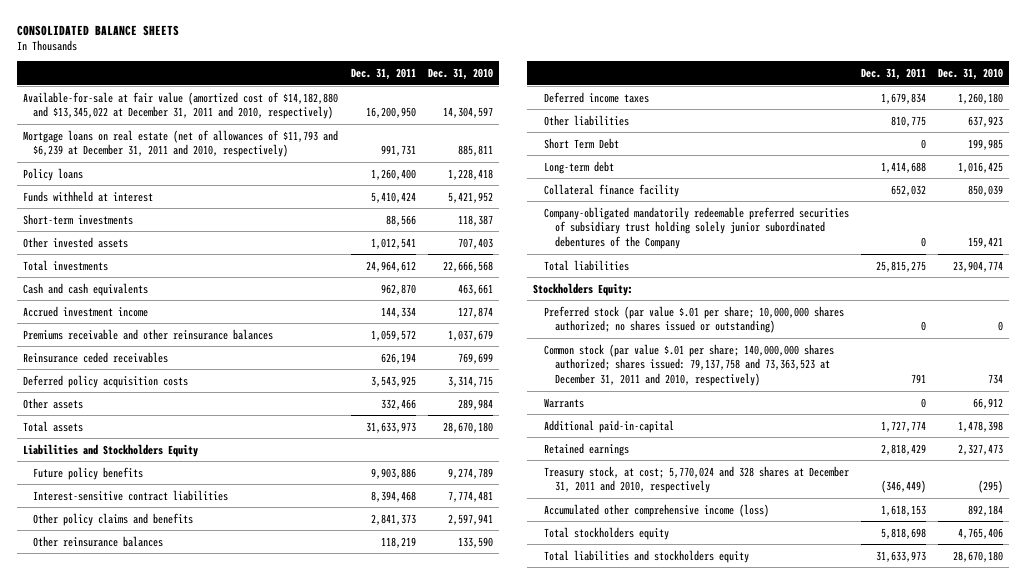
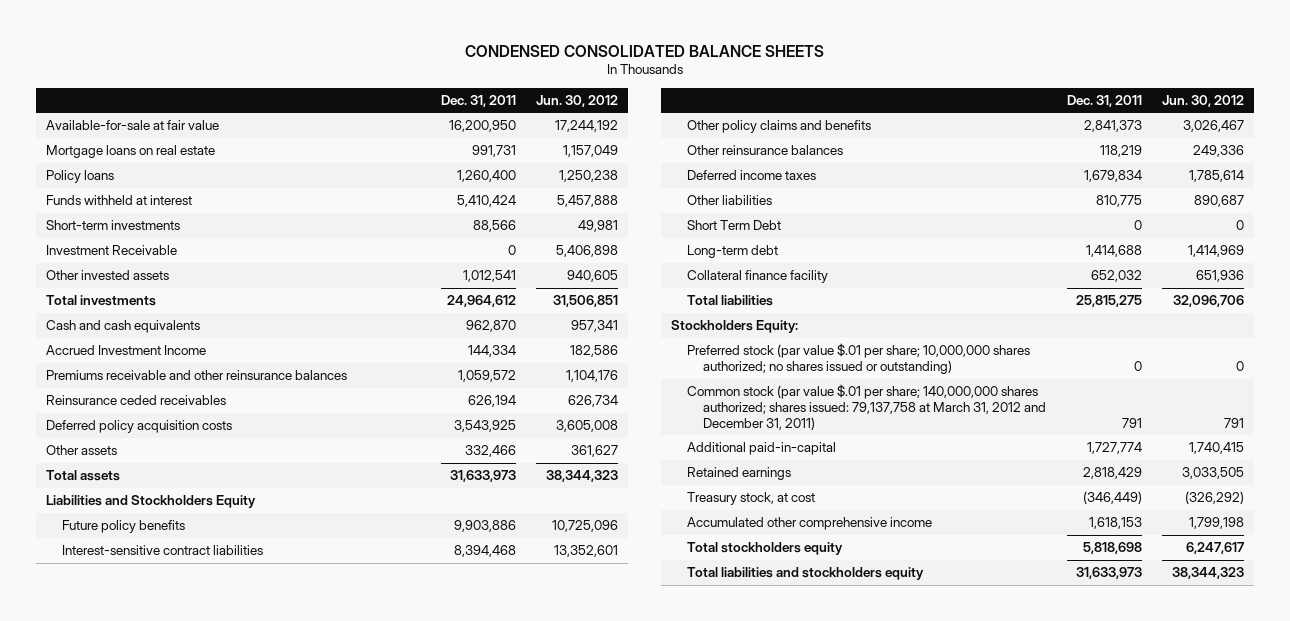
- CONSOLIDATED BALANCE SHEETS
+ CONDENSED CONSOLIDATED BALANCE SHEETS
- | Dec. 31, 2011 | Dec. 31, 2010
+ | Dec. 31, 2011 | Jun. 30, 2012
- Available-for-sale at fair value (amortized cost of $14,182,880 and $13,345,022 at December 31, 2011 and 2010, respectively) | 16,200,950 | 14,304,597
- Mortgage loans on real estate (net of allowances of $11,793 and $6,239 at December 31, 2011 and 2010, respectively) | 991,731 | 885,811
+ Available-for-sale at fair value | 16,200,950 | 17,244,192
+ Mortgage loans on real estate | 991,731 | 1,157,049
+ Investment Receivable | 0 | 5,406,898
- Accrued investment income | 144,334 | 127,874
+ Accrued Investment Income | 144,334 | 182,586
- Company-obligated mandatorily redeemable preferred securities of subsidiary trust holding solely junior subordinated debentures of the Company | 0 | 159,421
- Common stock (par value $.01 per share; 140,000,000 shares authorized; shares issued: 79,137,758 and 73,363,523 at December 31, 2011 and 2010, respectively) | 791 | 734
- Warrants | 0 | 66,912
+ Common stock (par value $.01 per share; 140,000,000 shares authorized; shares issued: 79,137,758 at March 31, 2012 and December 31, 2011) | 791 | 791
- Treasury stock, at cost; 5,770,024 and 328 shares at December 31, 2011 and 2010, respectively | (346,449) | (295)
- Accumulated other comprehensive income (loss) | 1,618,153 | 892,184
+ Treasury stock, at cost | (346,449) | (326,292)
+ Accumulated other comprehensive income | 1,618,153 | 1,799,198

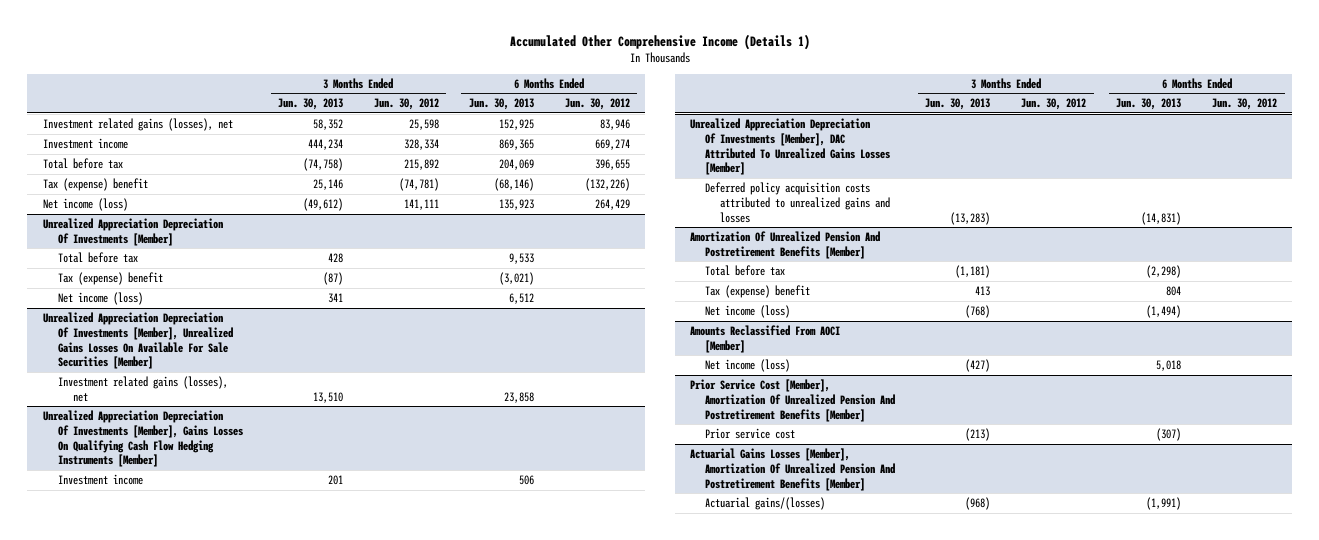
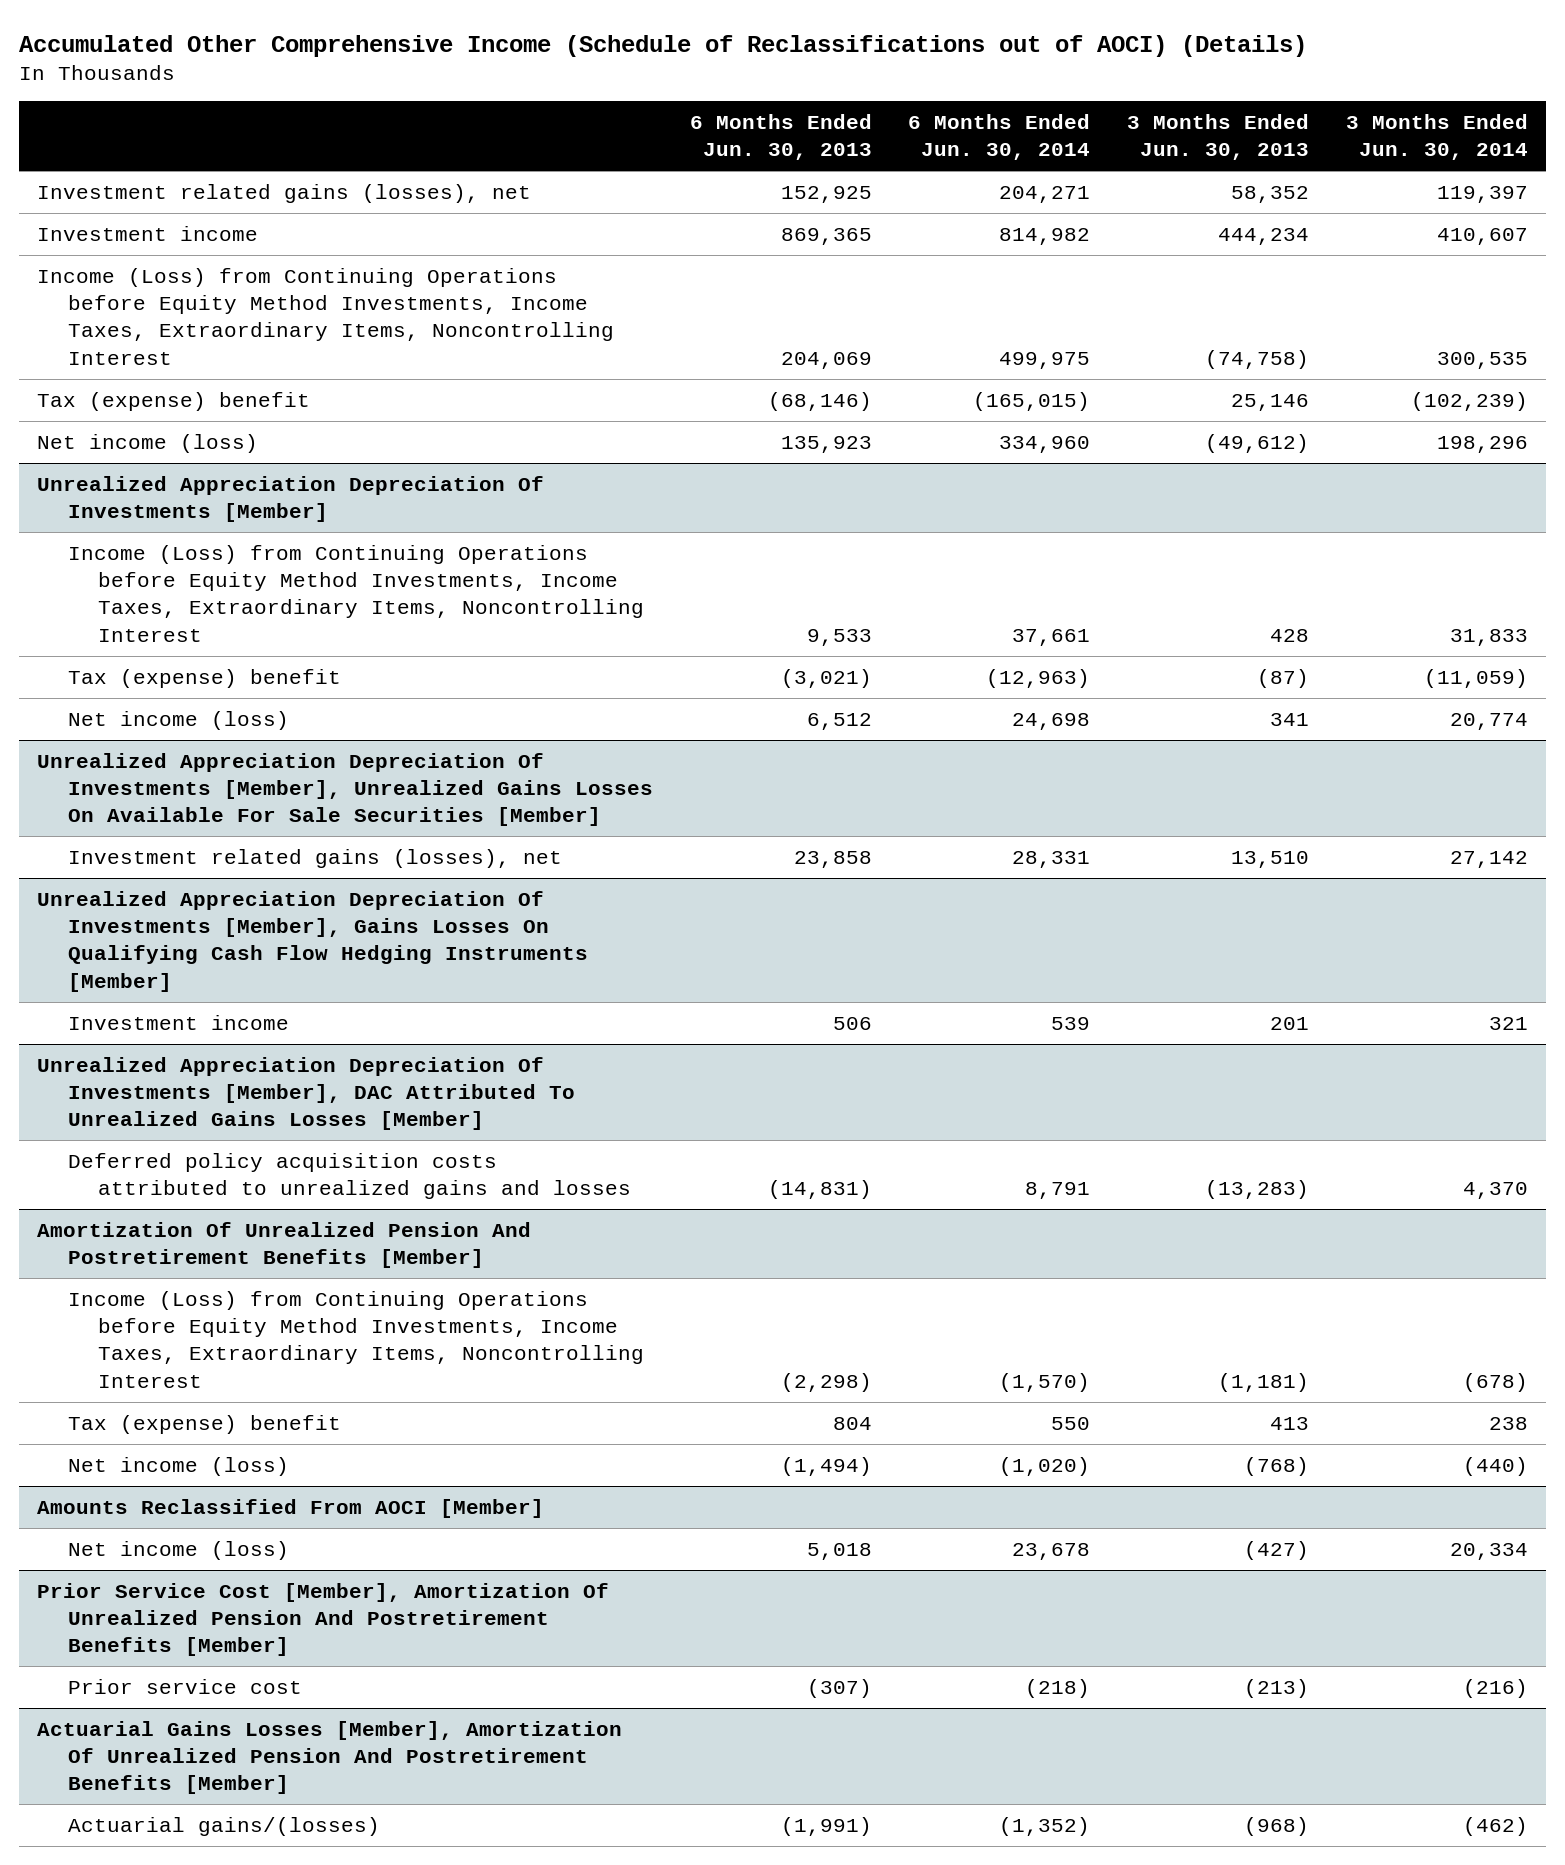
- Accumulated Other Comprehensive Income (Details 1)
+ Accumulated Other Comprehensive Income (Schedule of Reclassifications out of AOCI) (Details)
- | 3 Months Ended Jun. 30, 2013 | 3 Months Ended Jun. 30, 2012 | 6 Months Ended Jun. 30, 2013 | 6 Months Ended Jun. 30, 2012
+ | 6 Months Ended Jun. 30, 2013 | 6 Months Ended Jun. 30, 2014 | 3 Months Ended Jun. 30, 2013 | 3 Months Ended Jun. 30, 2014
- Total before tax | (74,758) | 215,892 | 204,069 | 396,655
+ Income (Loss) from Continuing Operations before Equity Method Investments, Income Taxes, Extraordinary Items, Noncontrolling Interest | 204,069 | 499,975 | (74,758) | 300,535
@ Unrealized Appreciation Depreciation Of Investments [Member]
- Total before tax | 428 | | 9,533 |
+ Income (Loss) from Continuing Operations before Equity Method Investments, Income Taxes, Extraordinary Items, Noncontrolling Interest | 9,533 | 37,661 | 428 | 31,833
@ Amortization Of Unrealized Pension And Postretirement Benefits [Member]
- Total before tax | (1,181) | | (2,298) |
+ Income (Loss) from Continuing Operations before Equity Method Investments, Income Taxes, Extraordinary Items, Noncontrolling Interest | (2,298) | (1,570) | (1,181) | (678)

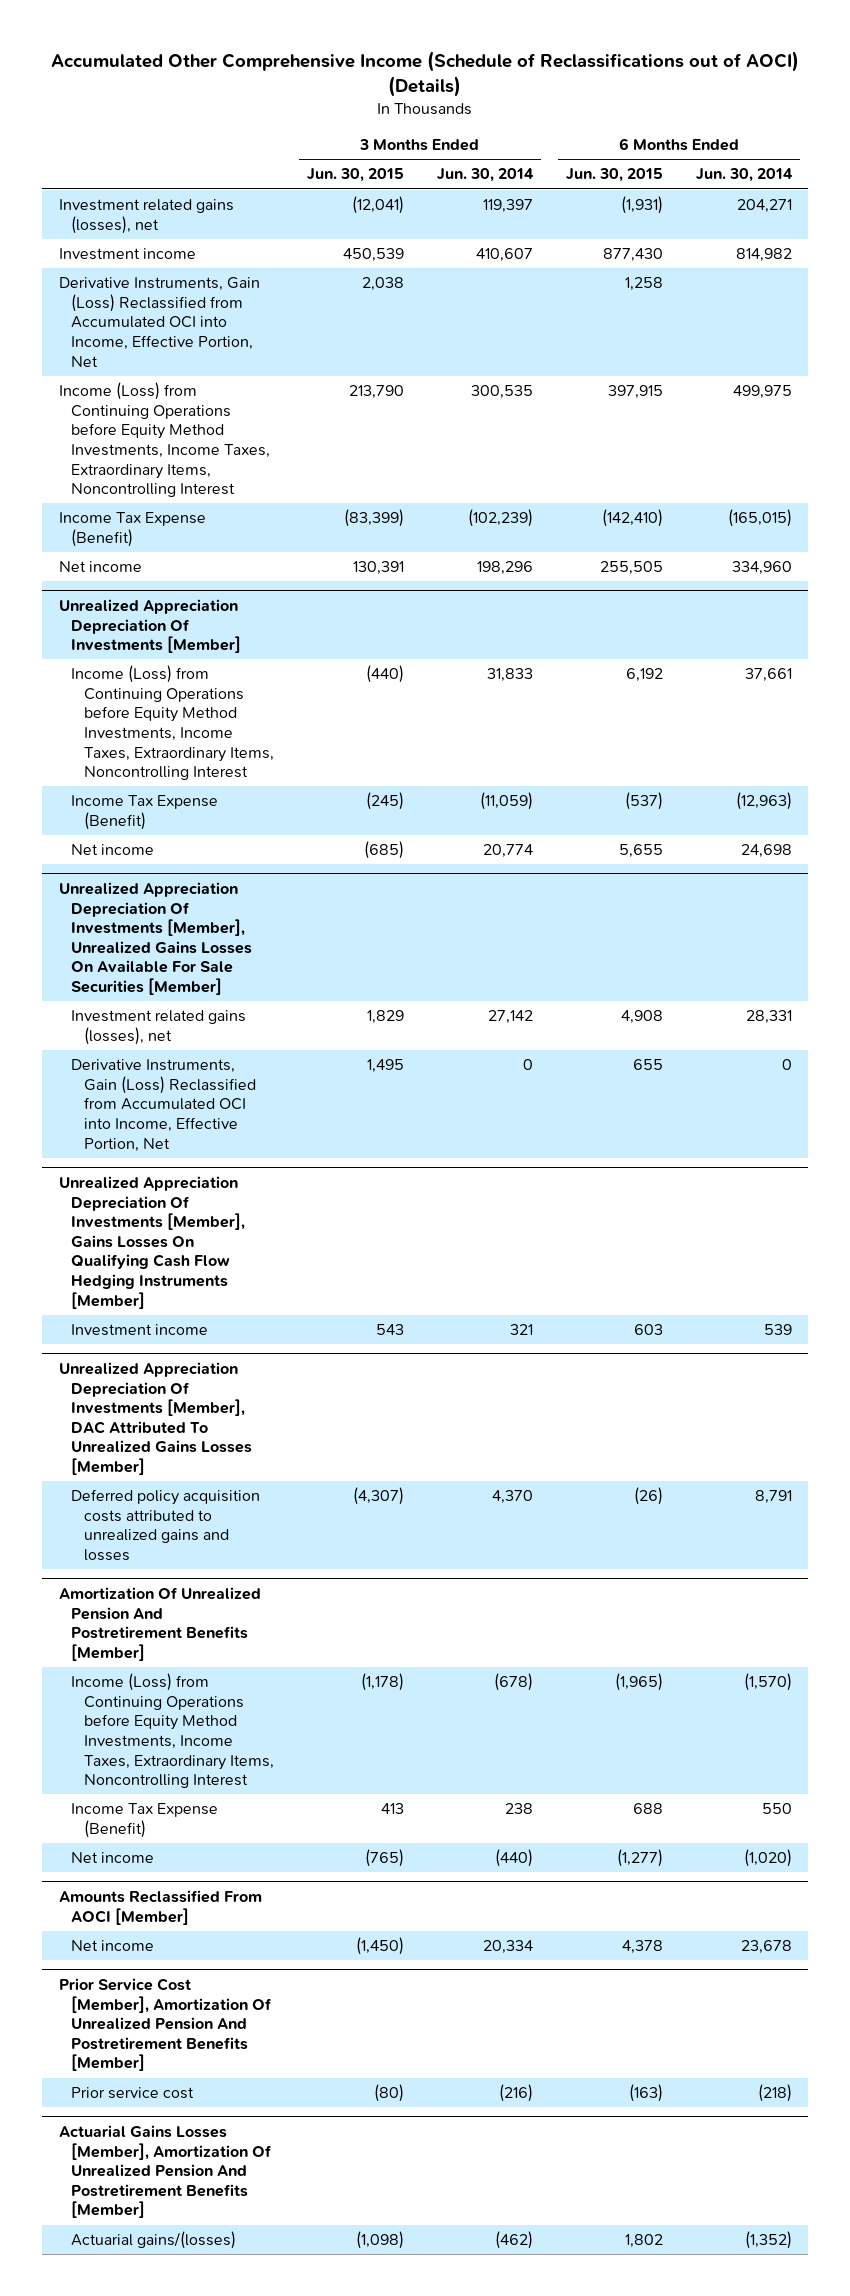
- | 6 Months Ended Jun. 30, 2013 | 6 Months Ended Jun. 30, 2014 | 3 Months Ended Jun. 30, 2013 | 3 Months Ended Jun. 30, 2014
+ | 3 Months Ended Jun. 30, 2015 | 3 Months Ended Jun. 30, 2014 | 6 Months Ended Jun. 30, 2015 | 6 Months Ended Jun. 30, 2014
+ Derivative Instruments, Gain (Loss) Reclassified from Accumulated OCI into Income, Effective Portion, Net | 2,038 | | 1,258 |
- Tax (expense) benefit | (68,146) | (165,015) | 25,146 | (102,239)
- Net income (loss) | 135,923 | 334,960 | (49,612) | 198,296
+ Income Tax Expense (Benefit) | (83,399) | (102,239) | (142,410) | (165,015)
+ Net income | 130,391 | 198,296 | 255,505 | 334,960
@ Unrealized Appreciation Depreciation Of Investments [Member]
- Tax (expense) benefit | (3,021) | (12,963) | (87) | (11,059)
- Net income (loss) | 6,512 | 24,698 | 341 | 20,774
+ Income Tax Expense (Benefit) | (245) | (11,059) | (537) | (12,963)
+ Net income | (685) | 20,774 | 5,655 | 24,698
@ Unrealized Appreciation Depreciation Of Investments [Member], Unrealized Gains Losses On Available For Sale Securities [Member]
+ Derivative Instruments, Gain (Loss) Reclassified from Accumulated OCI into Income, Effective Portion, Net | 1,495 | 0 | 655 | 0
@ Amortization Of Unrealized Pension And Postretirement Benefits [Member]
- Tax (expense) benefit | 804 | 550 | 413 | 238
- Net income (loss) | (1,494) | (1,020) | (768) | (440)
+ Income Tax Expense (Benefit) | 413 | 238 | 688 | 550
+ Net income | (765) | (440) | (1,277) | (1,020)
@ Amounts Reclassified From AOCI [Member]
- Net income (loss) | 5,018 | 23,678 | (427) | 20,334
+ Net income | (1,450) | 20,334 | 4,378 | 23,678

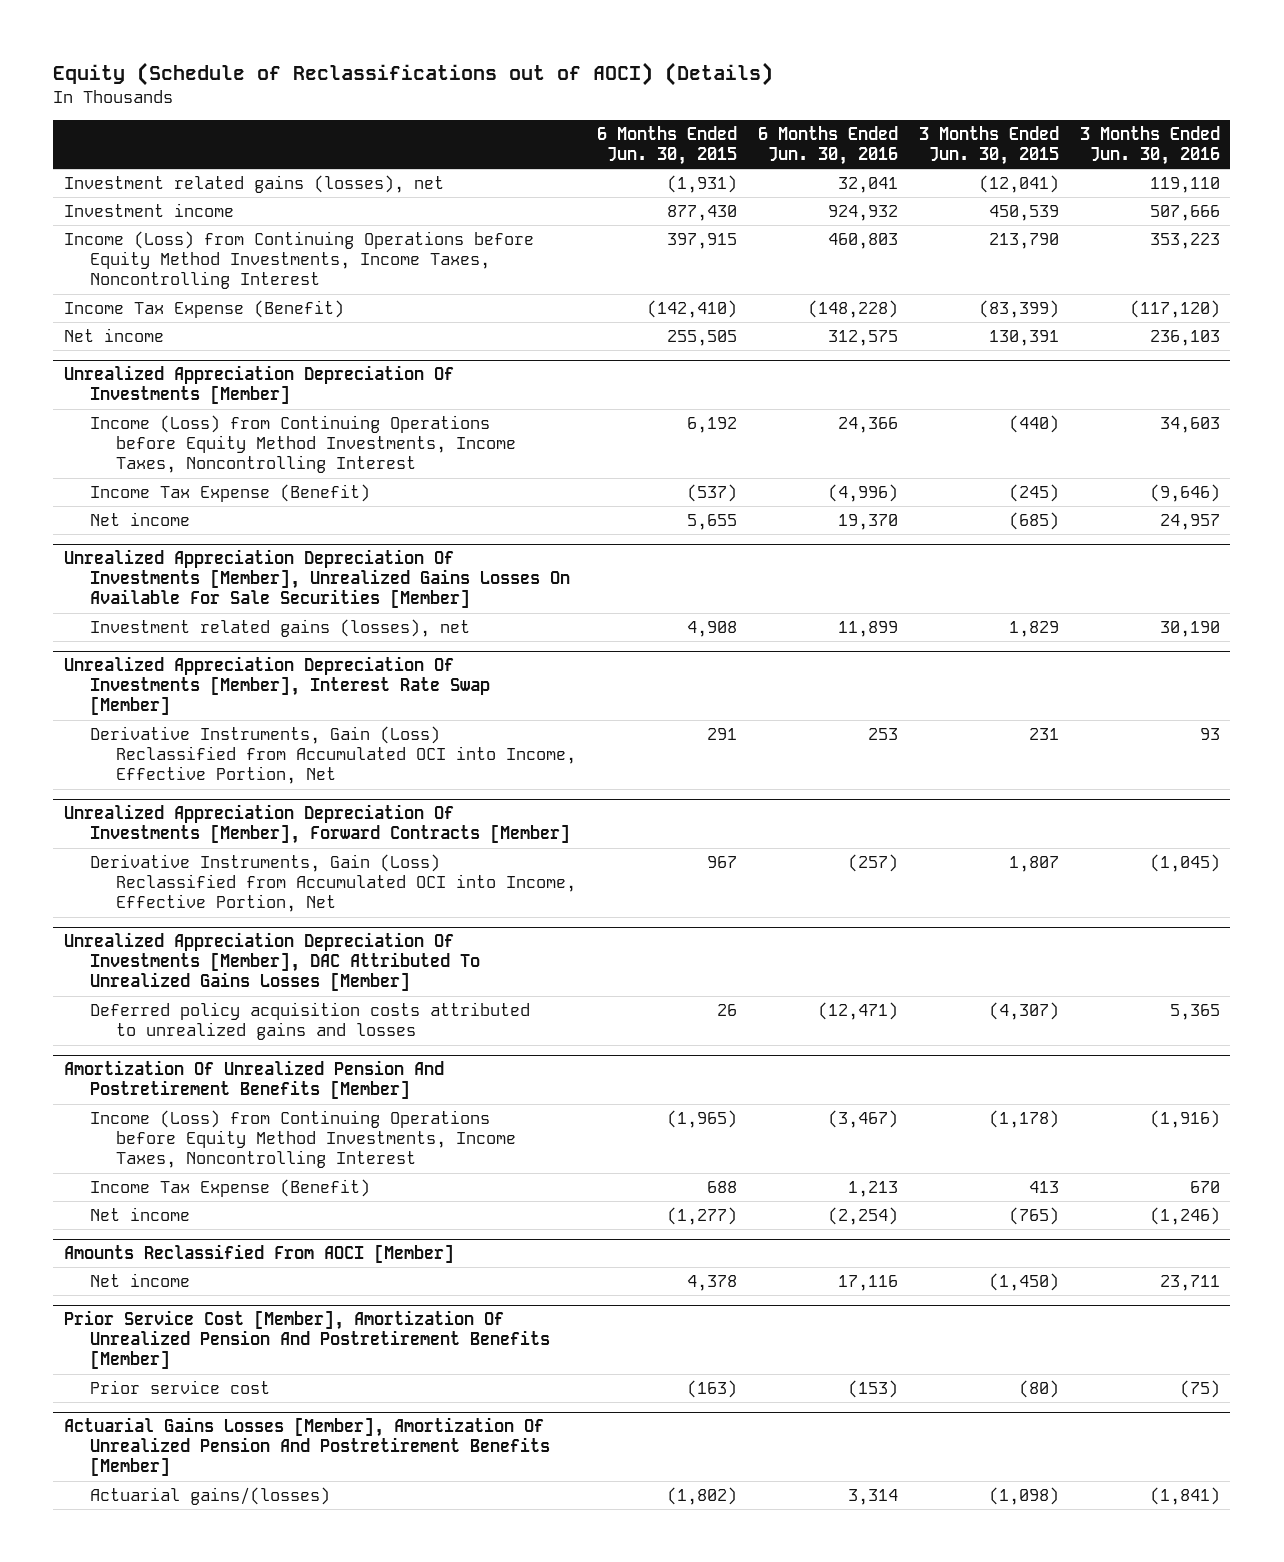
- Accumulated Other Comprehensive Income (Schedule of Reclassifications out of AOCI) (Details)
+ Equity (Schedule of Reclassifications out of AOCI) (Details)
- | 3 Months Ended Jun. 30, 2015 | 3 Months Ended Jun. 30, 2014 | 6 Months Ended Jun. 30, 2015 | 6 Months Ended Jun. 30, 2014
+ | 6 Months Ended Jun. 30, 2015 | 6 Months Ended Jun. 30, 2016 | 3 Months Ended Jun. 30, 2015 | 3 Months Ended Jun. 30, 2016
- Derivative Instruments, Gain (Loss) Reclassified from Accumulated OCI into Income, Effective Portion, Net | 2,038 | | 1,258 |
- Income (Loss) from Continuing Operations before Equity Method Investments, Income Taxes, Extraordinary Items, Noncontrolling Interest | 213,790 | 300,535 | 397,915 | 499,975
+ Income (Loss) from Continuing Operations before Equity Method Investments, Income Taxes, Noncontrolling Interest | 397,915 | 460,803 | 213,790 | 353,223
@ Unrealized Appreciation Depreciation Of Investments [Member]
- Income (Loss) from Continuing Operations before Equity Method Investments, Income Taxes, Extraordinary Items, Noncontrolling Interest | (440) | 31,833 | 6,192 | 37,661
+ Income (Loss) from Continuing Operations before Equity Method Investments, Income Taxes, Noncontrolling Interest | 6,192 | 24,366 | (440) | 34,603
@ Unrealized Appreciation Depreciation Of Investments [Member], Unrealized Gains Losses On Available For Sale Securities [Member]
- Derivative Instruments, Gain (Loss) Reclassified from Accumulated OCI into Income, Effective Portion, Net | 1,495 | 0 | 655 | 0
- Unrealized Appreciation Depreciation Of Investments [Member], Gains Losses On Qualifying Cash Flow Hedging Instruments [Member]
- Investment income | 543 | 321 | 603 | 539
+ Unrealized Appreciation Depreciation Of Investments [Member], Interest Rate Swap [Member]
+ Derivative Instruments, Gain (Loss) Reclassified from Accumulated OCI into Income, Effective Portion, Net | 291 | 253 | 231 | 93
+ Unrealized Appreciation Depreciation Of Investments [Member], Forward Contracts [Member]
+ Derivative Instruments, Gain (Loss) Reclassified from Accumulated OCI into Income, Effective Portion, Net | 967 | (257) | 1,807 | (1,045)
@ Unrealized Appreciation Depreciation Of Investments [Member], DAC Attributed To Unrealized Gains Losses [Member]
- Deferred policy acquisition costs attributed to unrealized gains and losses | (4,307) | 4,370 | (26) | 8,791
+ Deferred policy acquisition costs attributed to unrealized gains and losses | 26 | (12,471) | (4,307) | 5,365
@ Amortization Of Unrealized Pension And Postretirement Benefits [Member]
- Income (Loss) from Continuing Operations before Equity Method Investments, Income Taxes, Extraordinary Items, Noncontrolling Interest | (1,178) | (678) | (1,965) | (1,570)
+ Income (Loss) from Continuing Operations before Equity Method Investments, Income Taxes, Noncontrolling Interest | (1,965) | (3,467) | (1,178) | (1,916)
@ Actuarial Gains Losses [Member], Amortization Of Unrealized Pension And Postretirement Benefits [Member]
- Actuarial gains/(losses) | (1,098) | (462) | 1,802 | (1,352)
+ Actuarial gains/(losses) | (1,802) | 3,314 | (1,098) | (1,841)

